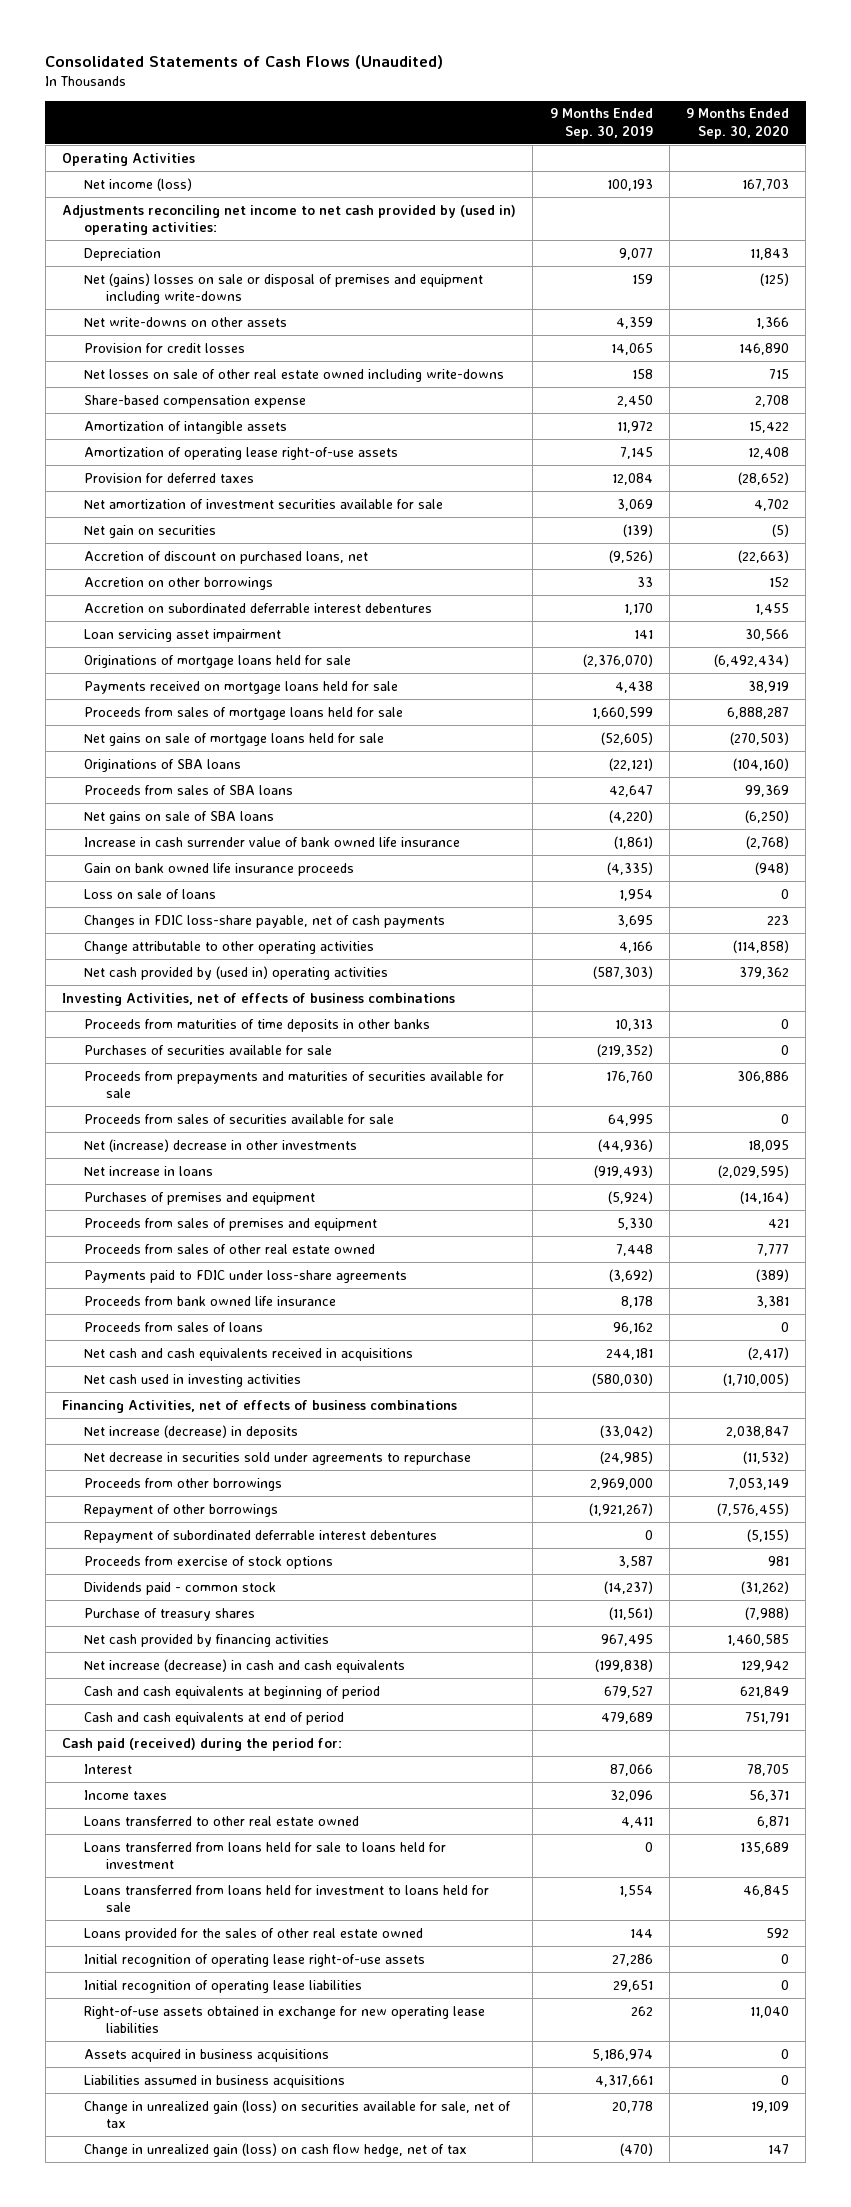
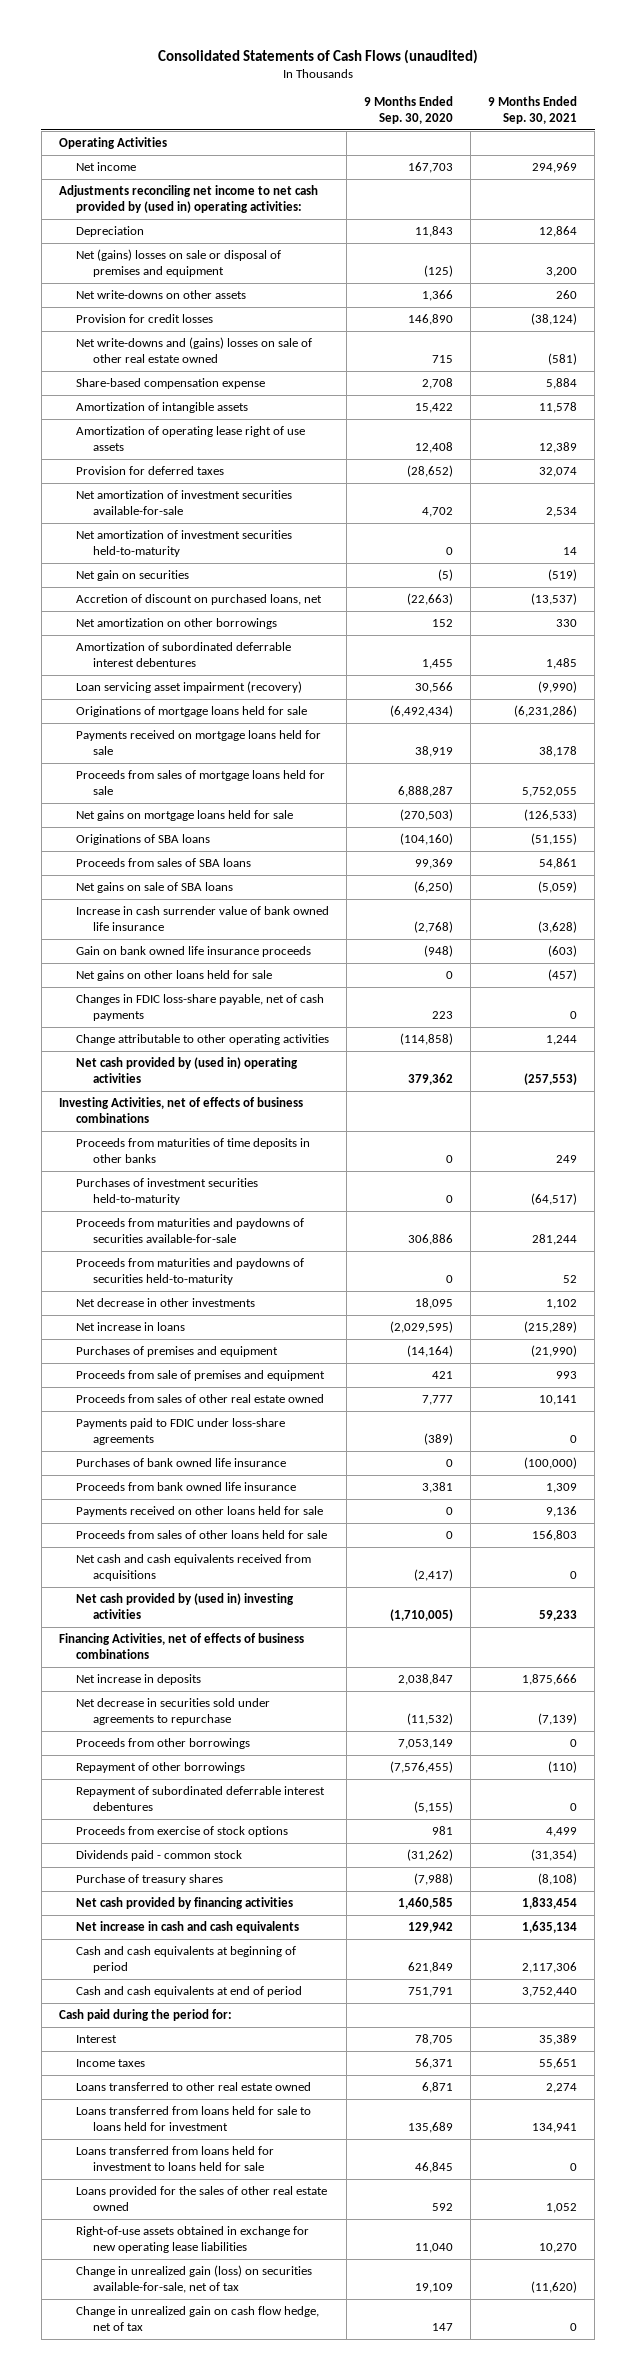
- Consolidated Statements of Cash Flows (Unaudited)
+ Consolidated Statements of Cash Flows (unaudited)
- | 9 Months Ended Sep. 30, 2019 | 9 Months Ended Sep. 30, 2020
+ | 9 Months Ended Sep. 30, 2020 | 9 Months Ended Sep. 30, 2021
- Net income (loss) | 100,193 | 167,703
+ Net income | 167,703 | 294,969
- Net (gains) losses on sale or disposal of premises and equipment including write-downs | 159 | (125)
+ Net (gains) losses on sale or disposal of premises and equipment | (125) | 3,200
- Net losses on sale of other real estate owned including write-downs | 158 | 715
+ Net write-downs and (gains) losses on sale of other real estate owned | 715 | (581)
- Amortization of operating lease right-of-use assets | 7,145 | 12,408
+ Amortization of operating lease right of use assets | 12,408 | 12,389
- Net amortization of investment securities available for sale | 3,069 | 4,702
+ Net amortization of investment securities available-for-sale | 4,702 | 2,534
+ Net amortization of investment securities held-to-maturity | 0 | 14
- Accretion on other borrowings | 33 | 152
- Accretion on subordinated deferrable interest debentures | 1,170 | 1,455
- Loan servicing asset impairment | 141 | 30,566
+ Net amortization on other borrowings | 152 | 330
+ Amortization of subordinated deferrable interest debentures | 1,455 | 1,485
+ Loan servicing asset impairment (recovery) | 30,566 | (9,990)
- Net gains on sale of mortgage loans held for sale | (52,605) | (270,503)
+ Net gains on mortgage loans held for sale | (270,503) | (126,533)
- Loss on sale of loans | 1,954 | 0
+ Net gains on other loans held for sale | 0 | (457)
- Purchases of securities available for sale | (219,352) | 0
- Proceeds from prepayments and maturities of securities available for sale | 176,760 | 306,886
- Proceeds from sales of securities available for sale | 64,995 | 0
- Net (increase) decrease in other investments | (44,936) | 18,095
+ Purchases of investment securities held-to-maturity | 0 | (64,517)
+ Proceeds from maturities and paydowns of securities available-for-sale | 306,886 | 281,244
+ Proceeds from maturities and paydowns of securities held-to-maturity | 0 | 52
+ Net decrease in other investments | 18,095 | 1,102
- Proceeds from sales of premises and equipment | 5,330 | 421
+ Proceeds from sale of premises and equipment | 421 | 993
+ Purchases of bank owned life insurance | 0 | (100,000)
- Proceeds from sales of loans | 96,162 | 0
- Net cash and cash equivalents received in acquisitions | 244,181 | (2,417)
- Net cash used in investing activities | (580,030) | (1,710,005)
+ Payments received on other loans held for sale | 0 | 9,136
+ Proceeds from sales of other loans held for sale | 0 | 156,803
+ Net cash and cash equivalents received from acquisitions | (2,417) | 0
+ Net cash provided by (used in) investing activities | (1,710,005) | 59,233
- Net increase (decrease) in deposits | (33,042) | 2,038,847
+ Net increase in deposits | 2,038,847 | 1,875,666
- Net increase (decrease) in cash and cash equivalents | (199,838) | 129,942
+ Net increase in cash and cash equivalents | 129,942 | 1,635,134
- Cash paid (received) during the period for:
+ Cash paid during the period for:
- Initial recognition of operating lease right-of-use assets | 27,286 | 0
- Initial recognition of operating lease liabilities | 29,651 | 0
- Assets acquired in business acquisitions | 5,186,974 | 0
- Liabilities assumed in business acquisitions | 4,317,661 | 0
- Change in unrealized gain (loss) on securities available for sale, net of tax | 20,778 | 19,109
- Change in unrealized gain (loss) on cash flow hedge, net of tax | (470) | 147
+ Change in unrealized gain (loss) on securities available-for-sale, net of tax | 19,109 | (11,620)
+ Change in unrealized gain on cash flow hedge, net of tax | 147 | 0

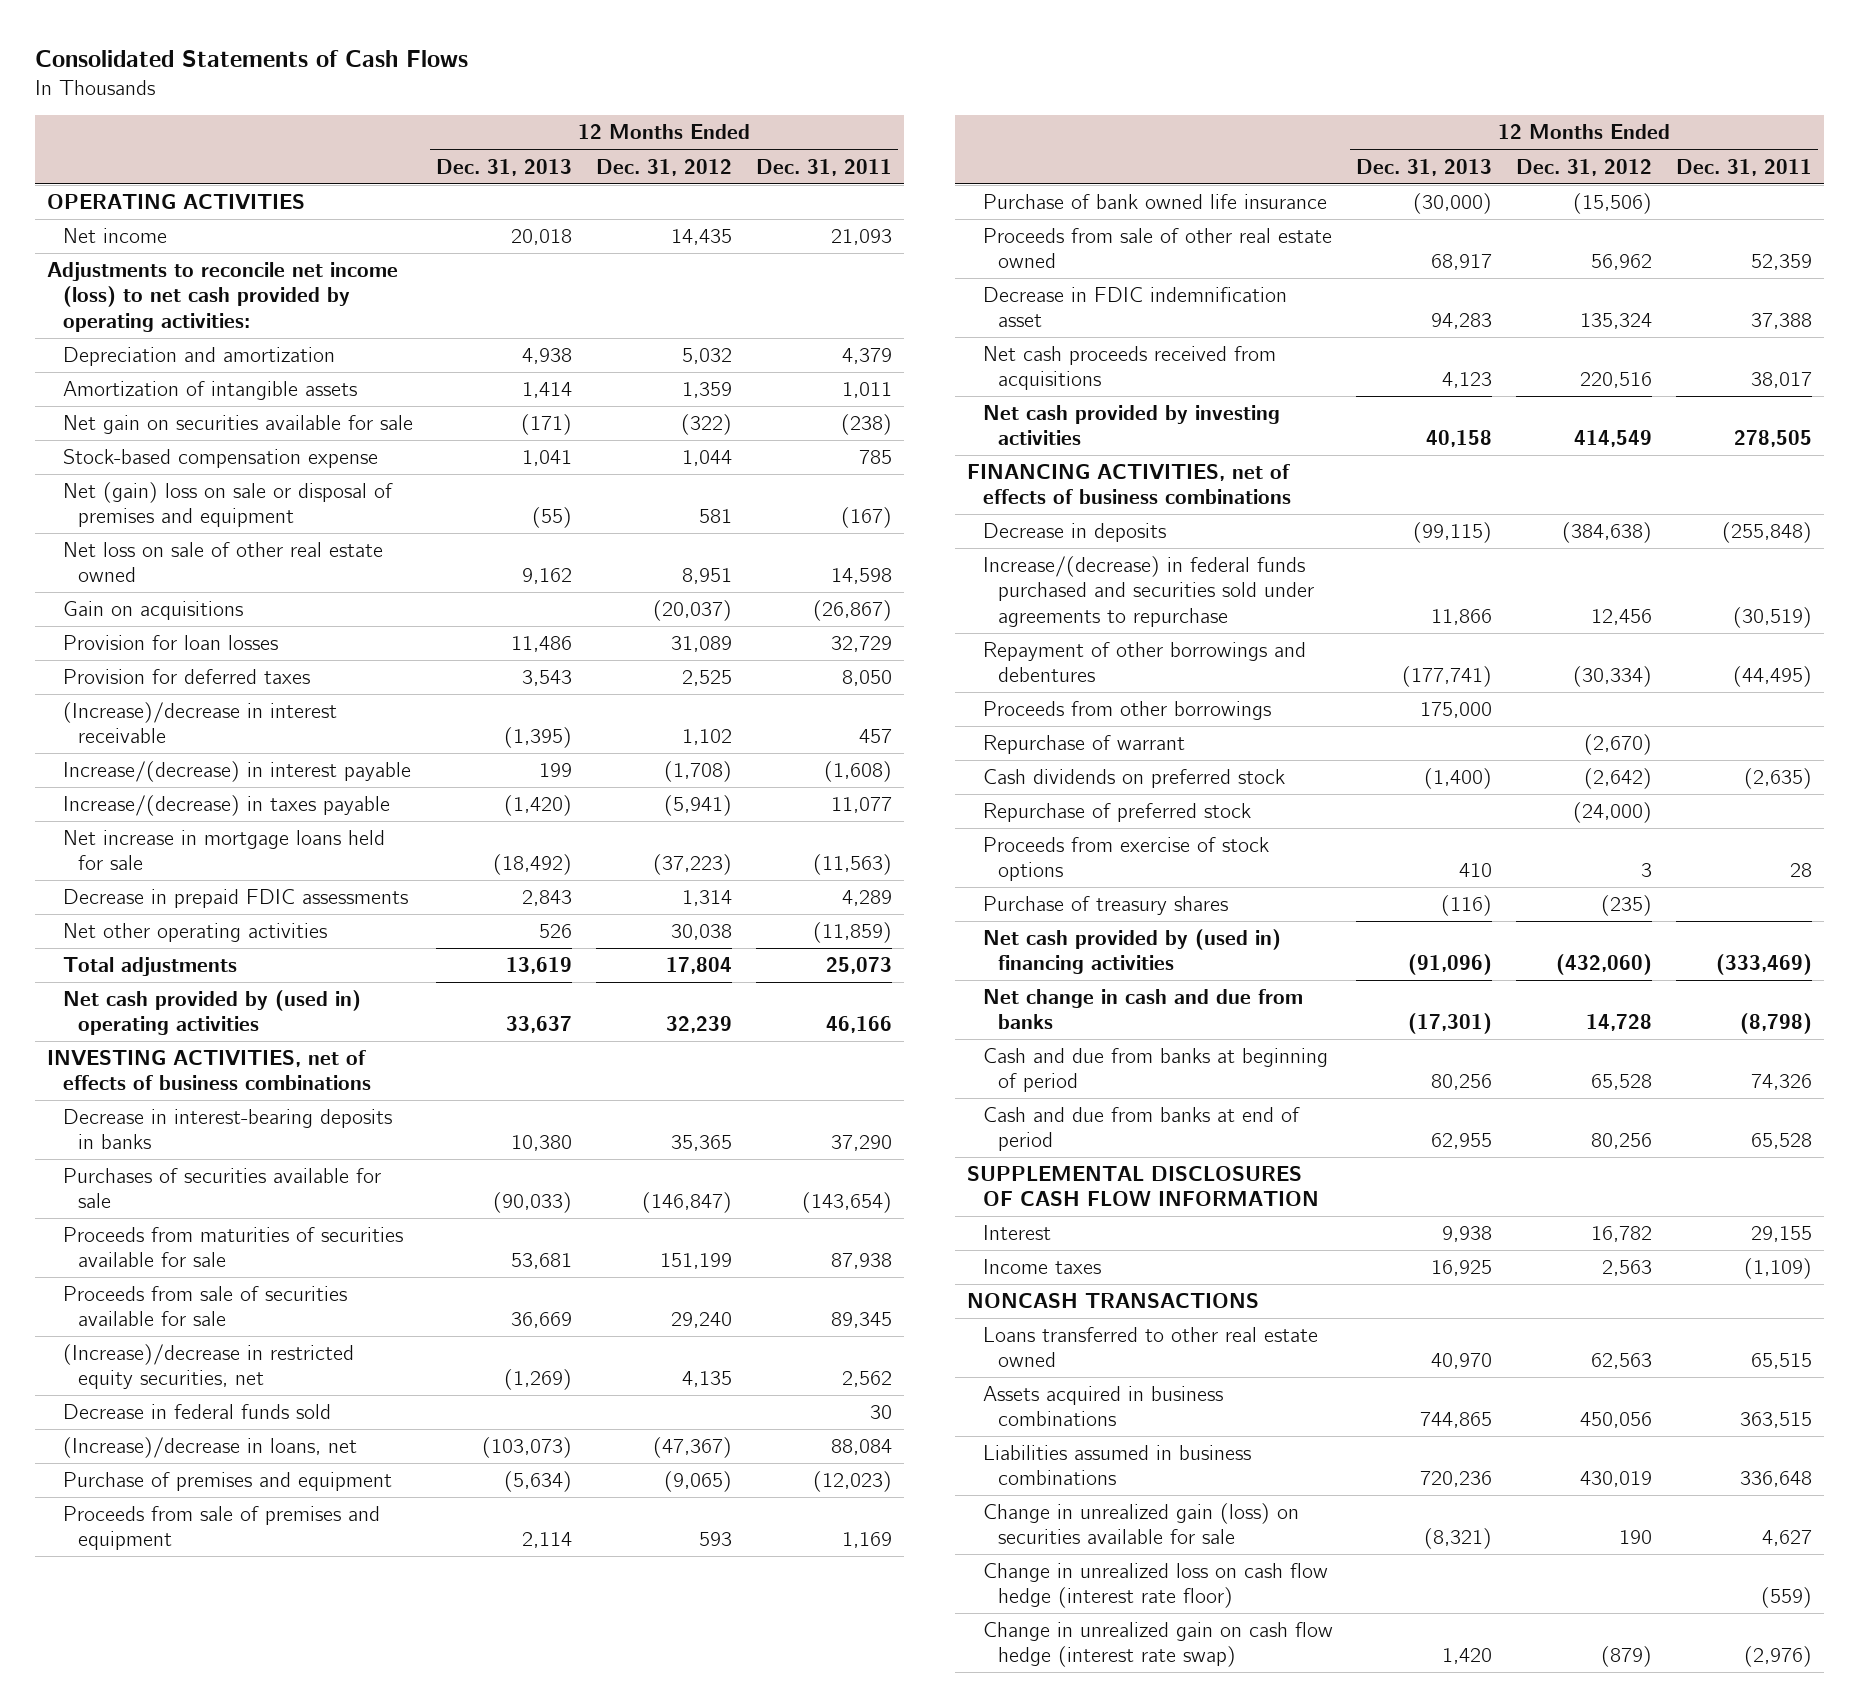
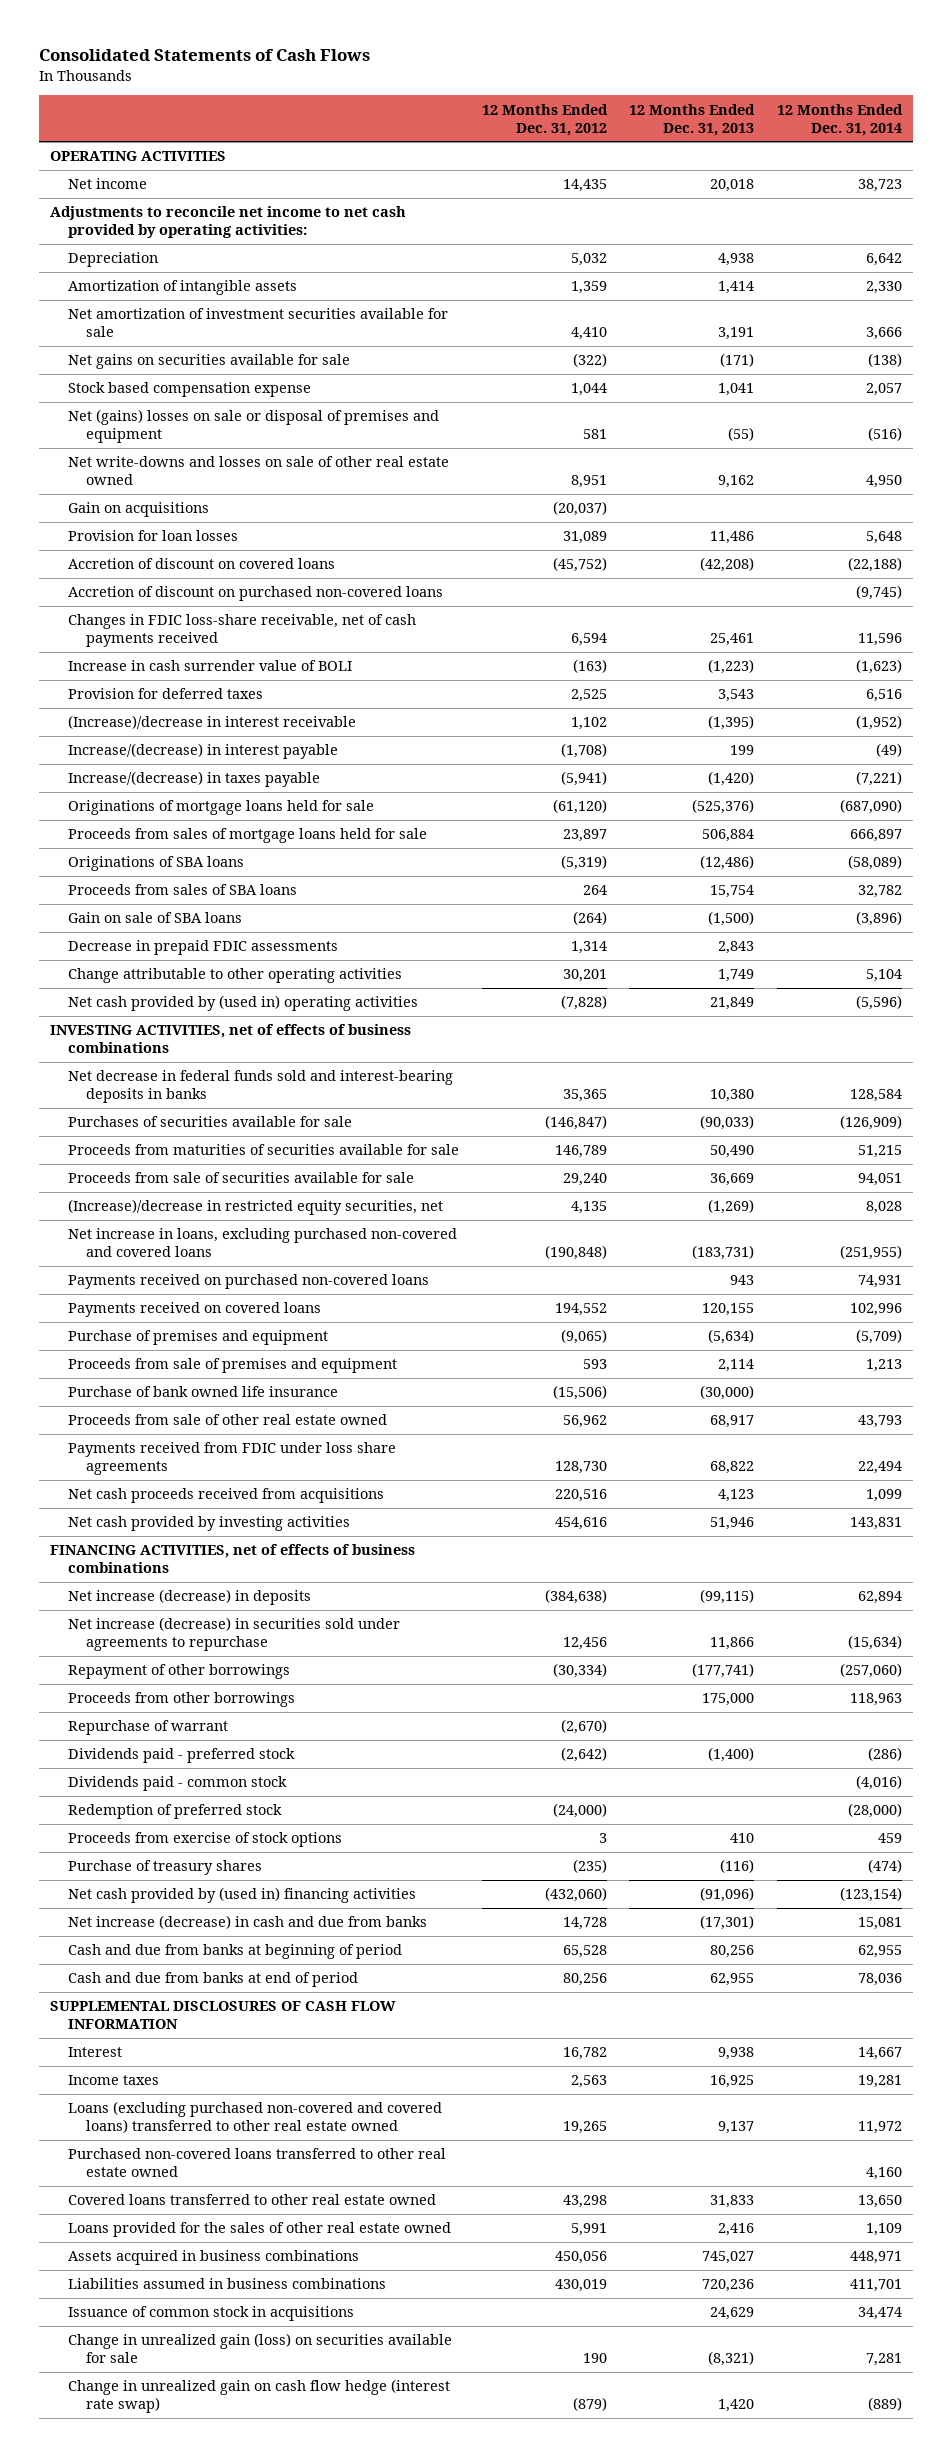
- | 12 Months Ended Dec. 31, 2013 | 12 Months Ended Dec. 31, 2012 | 12 Months Ended Dec. 31, 2011
+ | 12 Months Ended Dec. 31, 2012 | 12 Months Ended Dec. 31, 2013 | 12 Months Ended Dec. 31, 2014
- Adjustments to reconcile net income (loss) to net cash provided by operating activities:
- Depreciation and amortization | 4,938 | 5,032 | 4,379
+ Adjustments to reconcile net income to net cash provided by operating activities:
+ Depreciation | 5,032 | 4,938 | 6,642
- Net gain on securities available for sale | (171) | (322) | (238)
- Stock-based compensation expense | 1,041 | 1,044 | 785
- Net (gain) loss on sale or disposal of premises and equipment | (55) | 581 | (167)
- Net loss on sale of other real estate owned | 9,162 | 8,951 | 14,598
+ Net amortization of investment securities available for sale | 4,410 | 3,191 | 3,666
+ Net gains on securities available for sale | (322) | (171) | (138)
+ Stock based compensation expense | 1,044 | 1,041 | 2,057
+ Net (gains) losses on sale or disposal of premises and equipment | 581 | (55) | (516)
+ Net write-downs and losses on sale of other real estate owned | 8,951 | 9,162 | 4,950
+ Accretion of discount on covered loans | (45,752) | (42,208) | (22,188)
+ Accretion of discount on purchased non-covered loans | | | (9,745)
+ Changes in FDIC loss-share receivable, net of cash payments received | 6,594 | 25,461 | 11,596
+ Increase in cash surrender value of BOLI | (163) | (1,223) | (1,623)
- Net increase in mortgage loans held for sale | (18,492) | (37,223) | (11,563)
+ Originations of mortgage loans held for sale | (61,120) | (525,376) | (687,090)
+ Proceeds from sales of mortgage loans held for sale | 23,897 | 506,884 | 666,897
+ Originations of SBA loans | (5,319) | (12,486) | (58,089)
+ Proceeds from sales of SBA loans | 264 | 15,754 | 32,782
+ Gain on sale of SBA loans | (264) | (1,500) | (3,896)
- Net other operating activities | 526 | 30,038 | (11,859)
- Total adjustments | 13,619 | 17,804 | 25,073
- Net cash provided by (used in) operating activities | 33,637 | 32,239 | 46,166
+ Change attributable to other operating activities | 30,201 | 1,749 | 5,104
+ Net cash provided by (used in) operating activities | (7,828) | 21,849 | (5,596)
- Decrease in interest-bearing deposits in banks | 10,380 | 35,365 | 37,290
+ Net decrease in federal funds sold and interest-bearing deposits in banks | 35,365 | 10,380 | 128,584
- Proceeds from maturities of securities available for sale | 53,681 | 151,199 | 87,938
+ Proceeds from maturities of securities available for sale | 146,789 | 50,490 | 51,215
- Decrease in federal funds sold | | | 30
- (Increase)/decrease in loans, net | (103,073) | (47,367) | 88,084
+ Net increase in loans, excluding purchased non-covered and covered loans | (190,848) | (183,731) | (251,955)
+ Payments received on purchased non-covered loans | | 943 | 74,931
+ Payments received on covered loans | 194,552 | 120,155 | 102,996
- Decrease in FDIC indemnification asset | 94,283 | 135,324 | 37,388
+ Payments received from FDIC under loss share agreements | 128,730 | 68,822 | 22,494
- Net cash provided by investing activities | 40,158 | 414,549 | 278,505
+ Net cash provided by investing activities | 454,616 | 51,946 | 143,831
- Decrease in deposits | (99,115) | (384,638) | (255,848)
- Increase/(decrease) in federal funds purchased and securities sold under agreements to repurchase | 11,866 | 12,456 | (30,519)
- Repayment of other borrowings and debentures | (177,741) | (30,334) | (44,495)
+ Net increase (decrease) in deposits | (384,638) | (99,115) | 62,894
+ Net increase (decrease) in securities sold under agreements to repurchase | 12,456 | 11,866 | (15,634)
+ Repayment of other borrowings | (30,334) | (177,741) | (257,060)
- Cash dividends on preferred stock | (1,400) | (2,642) | (2,635)
- Repurchase of preferred stock | | (24,000) |
+ Dividends paid - preferred stock | (2,642) | (1,400) | (286)
+ Dividends paid - common stock | | | (4,016)
+ Redemption of preferred stock | (24,000) | | (28,000)
- Net change in cash and due from banks | (17,301) | 14,728 | (8,798)
+ Net increase (decrease) in cash and due from banks | 14,728 | (17,301) | 15,081
- NONCASH TRANSACTIONS
- Loans transferred to other real estate owned | 40,970 | 62,563 | 65,515
- Assets acquired in business combinations | 744,865 | 450,056 | 363,515
+ Loans (excluding purchased non-covered and covered loans) transferred to other real estate owned | 19,265 | 9,137 | 11,972
+ Purchased non-covered loans transferred to other real estate owned | | | 4,160
+ Covered loans transferred to other real estate owned | 43,298 | 31,833 | 13,650
+ Loans provided for the sales of other real estate owned | 5,991 | 2,416 | 1,109
+ Assets acquired in business combinations | 450,056 | 745,027 | 448,971
+ Issuance of common stock in acquisitions | | 24,629 | 34,474
- Change in unrealized loss on cash flow hedge (interest rate floor) | | | (559)

